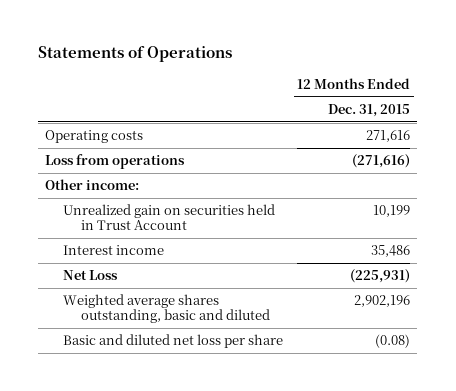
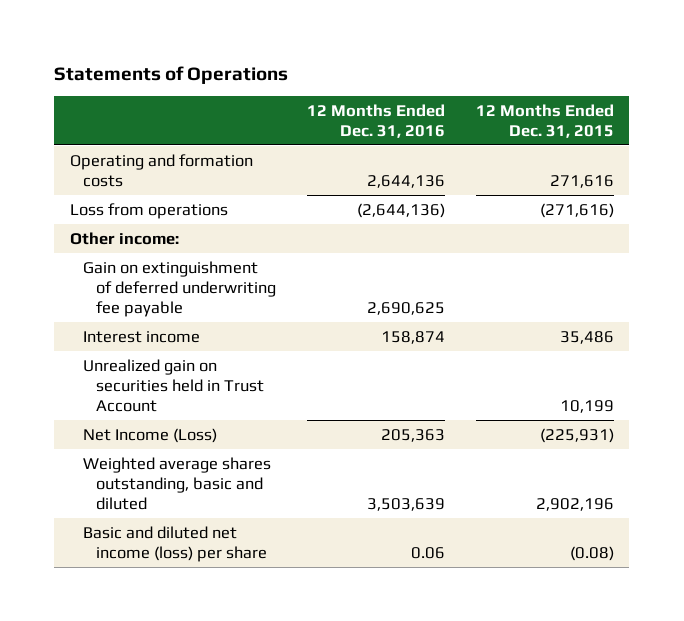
- | 12 Months Ended Dec. 31, 2015
+ | 12 Months Ended Dec. 31, 2016 | 12 Months Ended Dec. 31, 2015
- Operating costs | 271,616
+ Operating and formation costs | 2,644,136 | 271,616
+ Gain on extinguishment of deferred underwriting fee payable | 2,690,625 |
- Net Loss | (225,931)
moved down: Unrealized gain on securities held in Trust Account | | 10,199
+ Net Income (Loss) | 205,363 | (225,931)
- Basic and diluted net loss per share | (0.08)
+ Basic and diluted net income (loss) per share | 0.06 | (0.08)

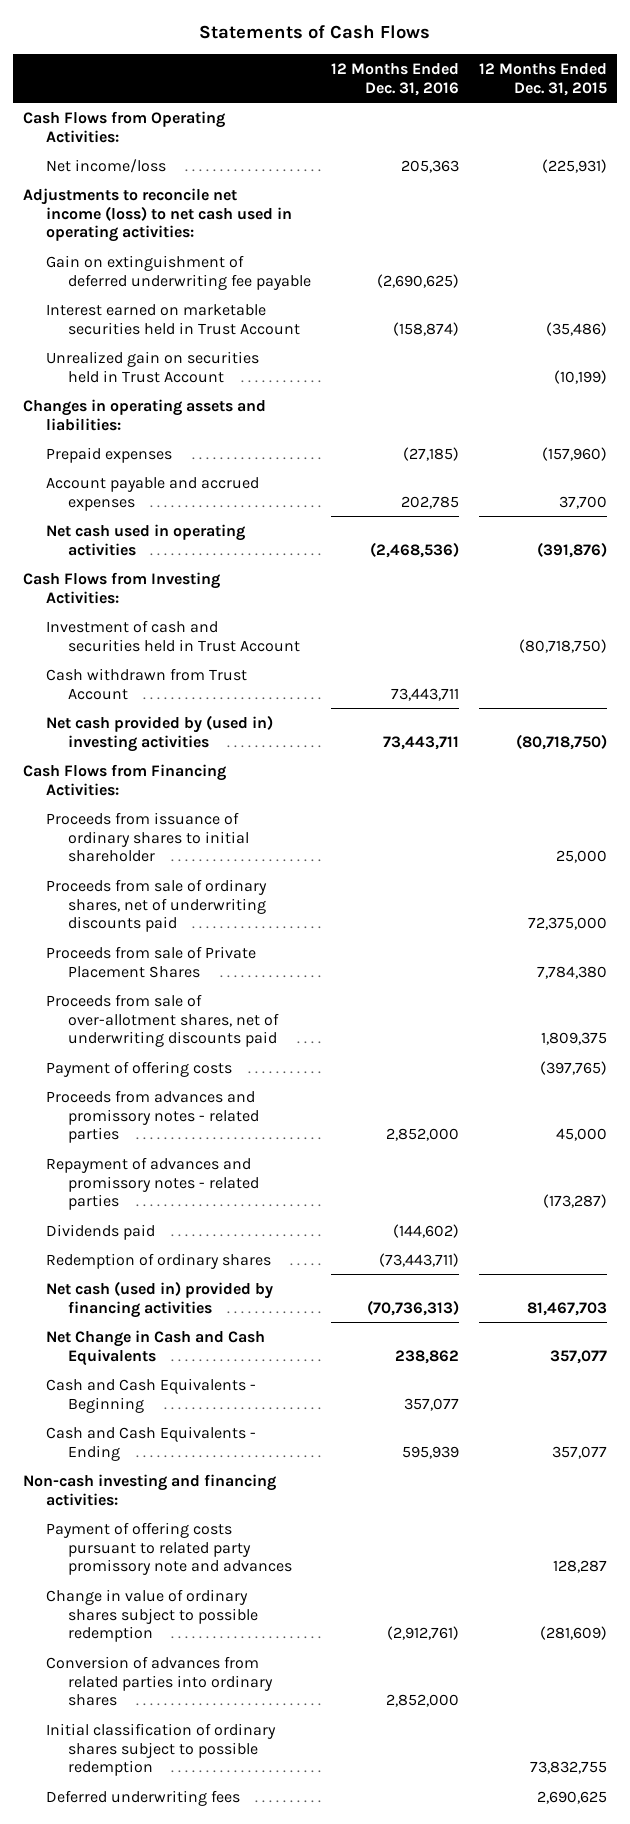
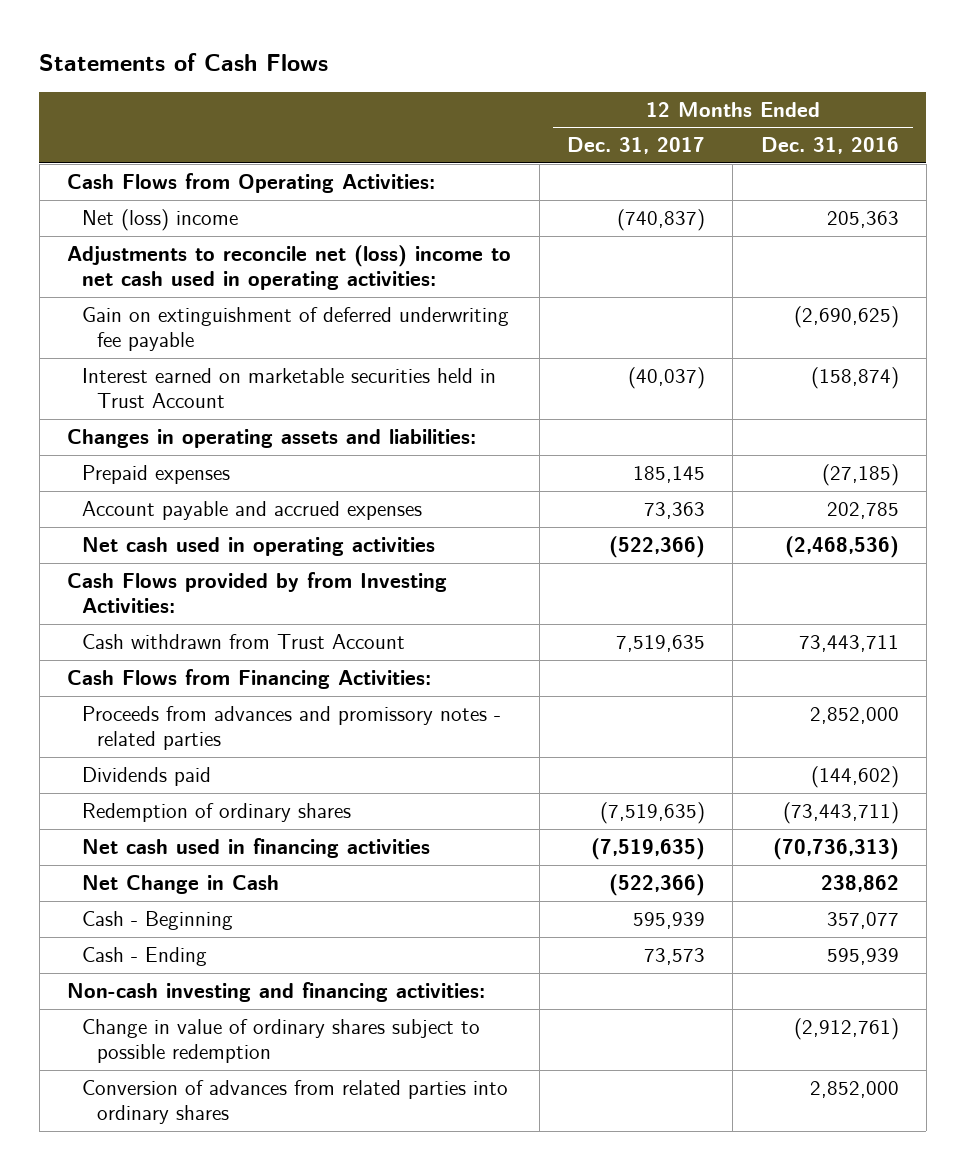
- | 12 Months Ended Dec. 31, 2016 | 12 Months Ended Dec. 31, 2015
+ | 12 Months Ended Dec. 31, 2017 | 12 Months Ended Dec. 31, 2016
- Net income/loss | 205,363 | (225,931)
- Adjustments to reconcile net income (loss) to net cash used in operating activities:
+ Net (loss) income | (740,837) | 205,363
+ Adjustments to reconcile net (loss) income to net cash used in operating activities:
- Unrealized gain on securities held in Trust Account | | (10,199)
- Cash Flows from Investing Activities:
- Investment of cash and securities held in Trust Account | | (80,718,750)
+ Cash Flows provided by from Investing Activities:
- Net cash provided by (used in) investing activities | 73,443,711 | (80,718,750)
- Proceeds from issuance of ordinary shares to initial shareholder | | 25,000
- Proceeds from sale of ordinary shares, net of underwriting discounts paid | | 72,375,000
- Proceeds from sale of Private Placement Shares | | 7,784,380
- Proceeds from sale of over-allotment shares, net of underwriting discounts paid | | 1,809,375
- Payment of offering costs | | (397,765)
- Repayment of advances and promissory notes - related parties | | (173,287)
- Net cash (used in) provided by financing activities | (70,736,313) | 81,467,703
- Net Change in Cash and Cash Equivalents | 238,862 | 357,077
- Cash and Cash Equivalents - Beginning | 357,077 |
- Cash and Cash Equivalents - Ending | 595,939 | 357,077
+ Net cash used in financing activities | (7,519,635) | (70,736,313)
+ Net Change in Cash | (522,366) | 238,862
+ Cash - Beginning | 595,939 | 357,077
+ Cash - Ending | 73,573 | 595,939
- Payment of offering costs pursuant to related party promissory note and advances | | 128,287
- Initial classification of ordinary shares subject to possible redemption | | 73,832,755
- Deferred underwriting fees | | 2,690,625

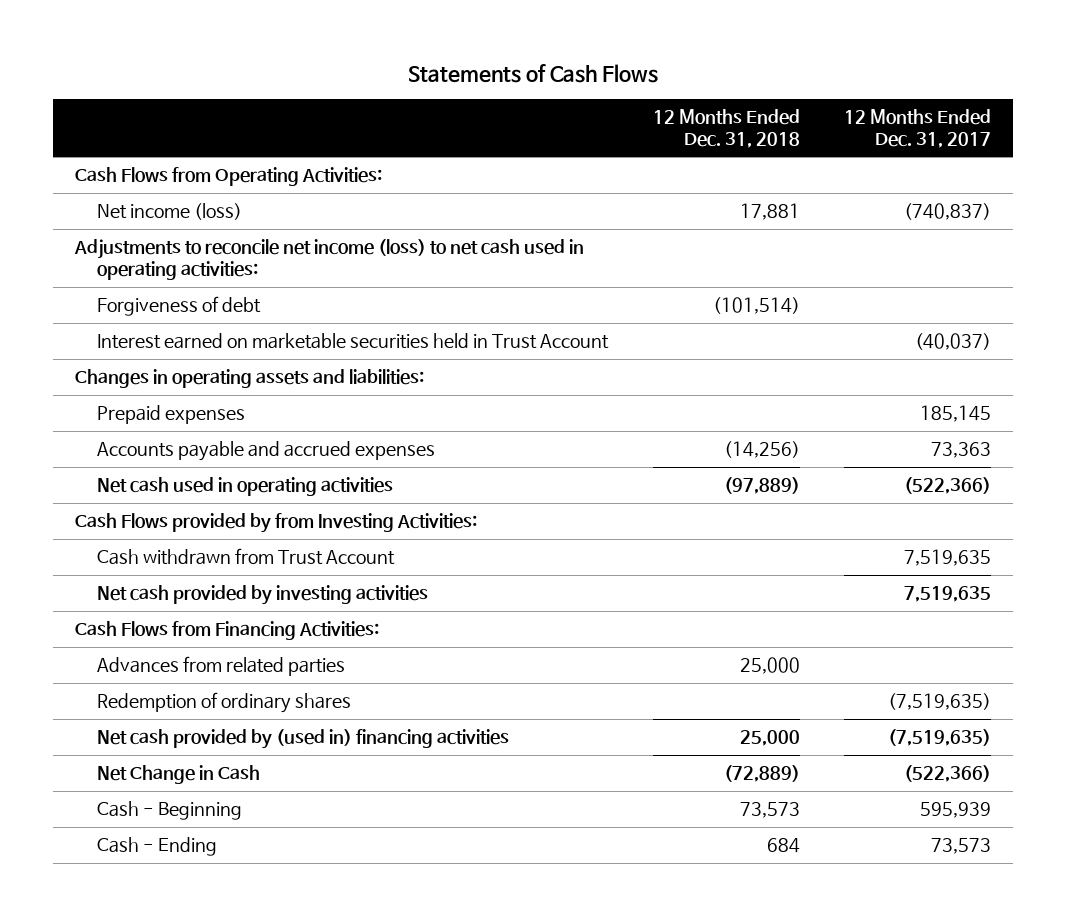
- | 12 Months Ended Dec. 31, 2017 | 12 Months Ended Dec. 31, 2016
+ | 12 Months Ended Dec. 31, 2018 | 12 Months Ended Dec. 31, 2017
- Net (loss) income | (740,837) | 205,363
- Adjustments to reconcile net (loss) income to net cash used in operating activities:
- Gain on extinguishment of deferred underwriting fee payable | | (2,690,625)
+ Net income (loss) | 17,881 | (740,837)
+ Adjustments to reconcile net income (loss) to net cash used in operating activities:
+ Forgiveness of debt | (101,514) |
- Account payable and accrued expenses | 73,363 | 202,785
+ Accounts payable and accrued expenses | (14,256) | 73,363
+ Net cash provided by investing activities | | 7,519,635
- Proceeds from advances and promissory notes - related parties | | 2,852,000
- Dividends paid | | (144,602)
+ Advances from related parties | 25,000 |
- Net cash used in financing activities | (7,519,635) | (70,736,313)
+ Net cash provided by (used in) financing activities | 25,000 | (7,519,635)
- Non-cash investing and financing activities:
- Change in value of ordinary shares subject to possible redemption | | (2,912,761)
- Conversion of advances from related parties into ordinary shares | | 2,852,000

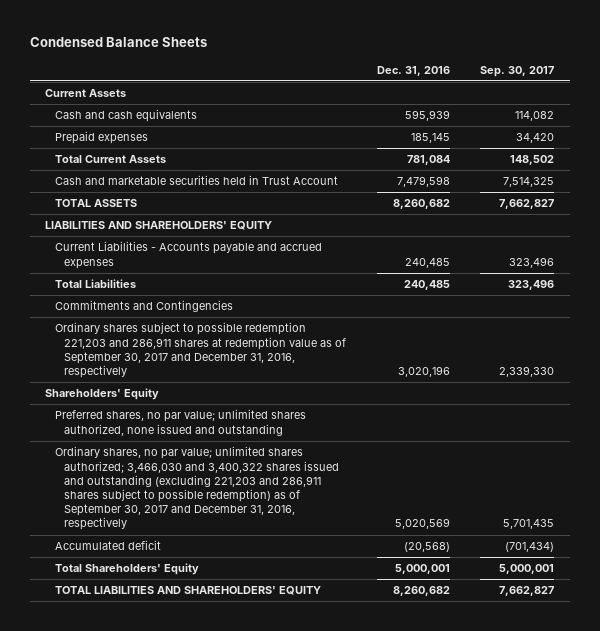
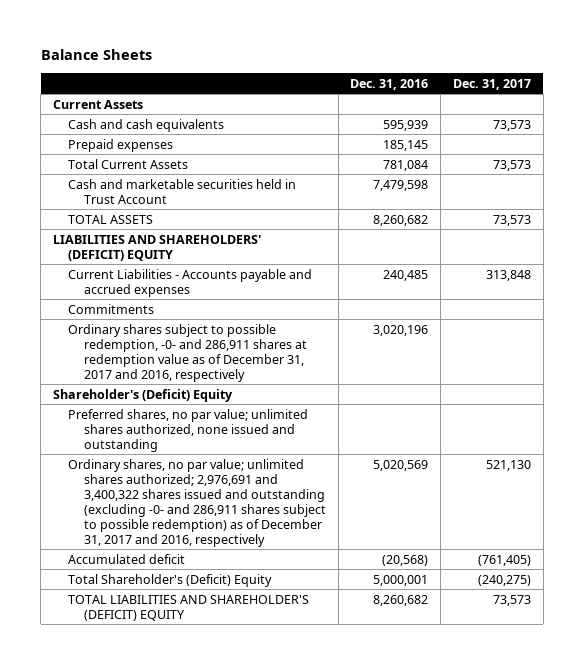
- Condensed Balance Sheets
+ Balance Sheets
- | Dec. 31, 2016 | Sep. 30, 2017
+ | Dec. 31, 2016 | Dec. 31, 2017
- LIABILITIES AND SHAREHOLDERS' EQUITY
+ LIABILITIES AND SHAREHOLDERS' (DEFICIT) EQUITY
- Total Liabilities | 240,485 | 323,496
- Commitments and Contingencies
- Ordinary shares subject to possible redemption 221,203 and 286,911 shares at redemption value as of September 30, 2017 and December 31, 2016, respectively | 3,020,196 | 2,339,330
- Shareholders' Equity
+ Commitments
+ Ordinary shares subject to possible redemption, -0- and 286,911 shares at redemption value as of December 31, 2017 and 2016, respectively | 3,020,196 |
+ Shareholder's (Deficit) Equity
- Ordinary shares, no par value; unlimited shares authorized; 3,466,030 and 3,400,322 shares issued and outstanding (excluding 221,203 and 286,911 shares subject to possible redemption) as of September 30, 2017 and December 31, 2016, respectively | 5,020,569 | 5,701,435
+ Ordinary shares, no par value; unlimited shares authorized; 2,976,691 and 3,400,322 shares issued and outstanding (excluding -0- and 286,911 shares subject to possible redemption) as of December 31, 2017 and 2016, respectively | 5,020,569 | 521,130
- Total Shareholders' Equity | 5,000,001 | 5,000,001
- TOTAL LIABILITIES AND SHAREHOLDERS' EQUITY | 8,260,682 | 7,662,827
+ Total Shareholder's (Deficit) Equity | 5,000,001 | (240,275)
+ TOTAL LIABILITIES AND SHAREHOLDER'S (DEFICIT) EQUITY | 8,260,682 | 73,573

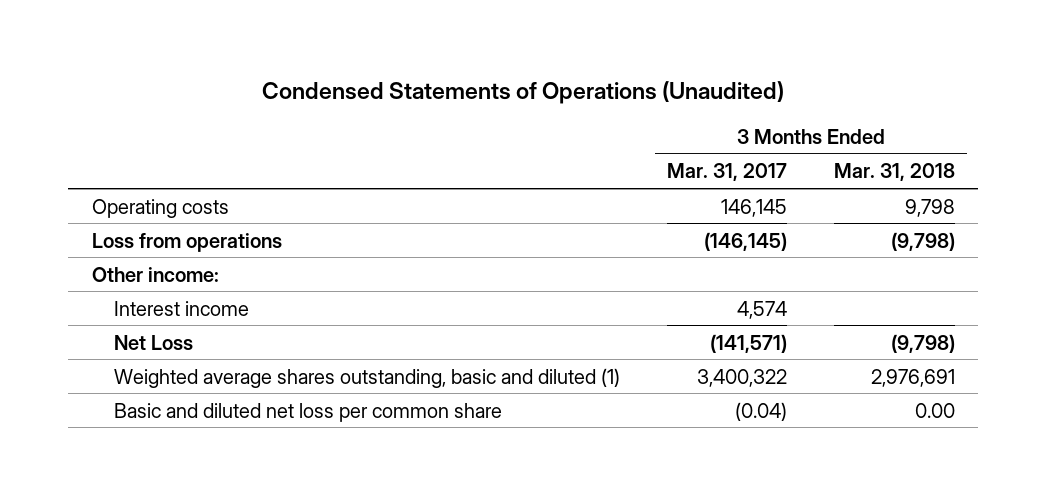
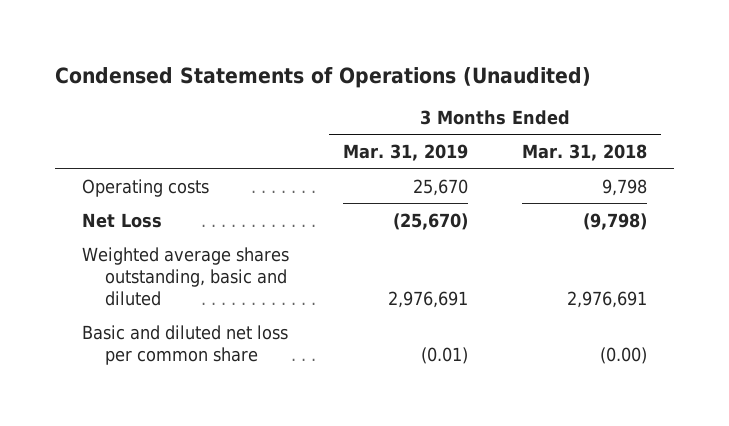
- | 3 Months Ended Mar. 31, 2017 | 3 Months Ended Mar. 31, 2018
+ | 3 Months Ended Mar. 31, 2019 | 3 Months Ended Mar. 31, 2018
- Loss from operations | (146,145) | (9,798)
- Other income:
- Interest income | 4,574 |
- Weighted average shares outstanding, basic and diluted (1) | 3,400,322 | 2,976,691
- Basic and diluted net loss per common share | (0.04) | 0.00
+ Weighted average shares outstanding, basic and diluted | 2,976,691 | 2,976,691
+ Basic and diluted net loss per common share | (0.01) | (0.00)

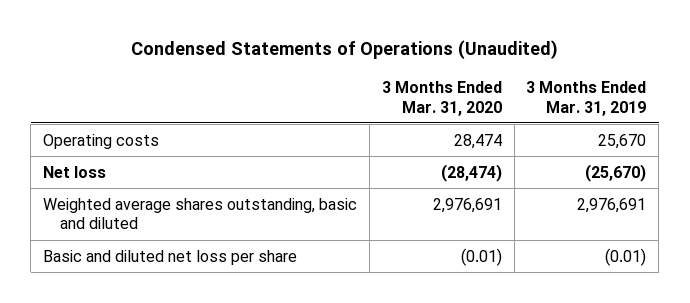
- | 3 Months Ended Mar. 31, 2019 | 3 Months Ended Mar. 31, 2018
+ | 3 Months Ended Mar. 31, 2020 | 3 Months Ended Mar. 31, 2019
- Net Loss | (25,670) | (9,798)
+ Net loss | (28,474) | (25,670)
- Basic and diluted net loss per common share | (0.01) | (0.00)
+ Basic and diluted net loss per share | (0.01) | (0.01)

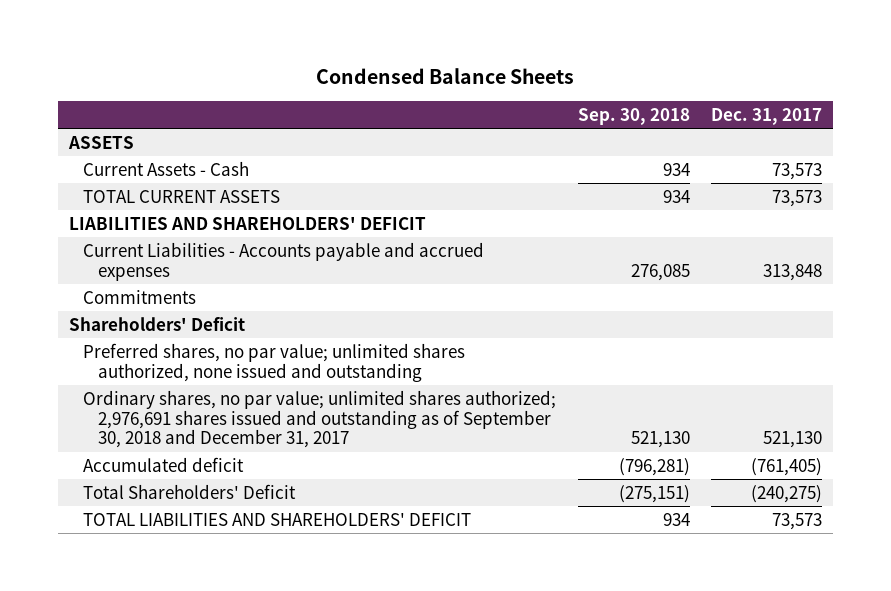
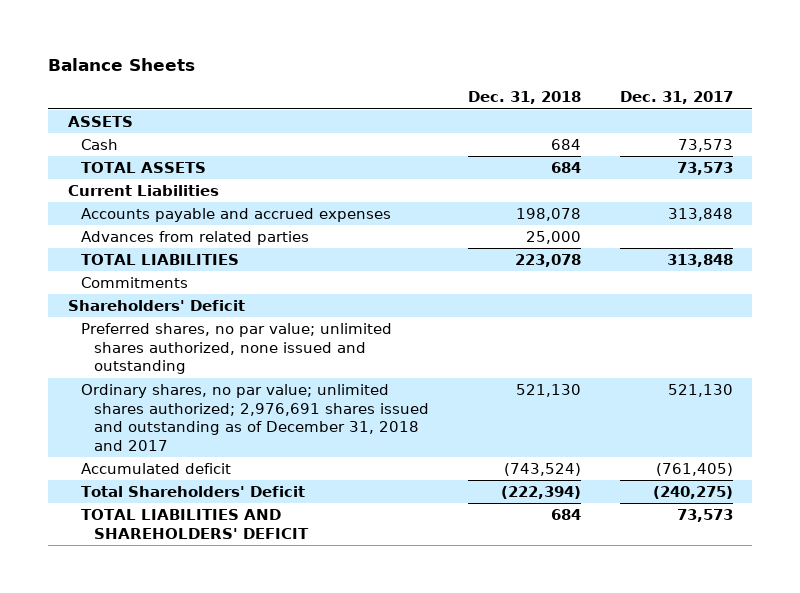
- Condensed Balance Sheets
+ Balance Sheets
- | Sep. 30, 2018 | Dec. 31, 2017
+ | Dec. 31, 2018 | Dec. 31, 2017
- Current Assets - Cash | 934 | 73,573
- TOTAL CURRENT ASSETS | 934 | 73,573
- LIABILITIES AND SHAREHOLDERS' DEFICIT
- Current Liabilities - Accounts payable and accrued expenses | 276,085 | 313,848
+ Cash | 684 | 73,573
+ TOTAL ASSETS | 684 | 73,573
+ Current Liabilities
+ Accounts payable and accrued expenses | 198,078 | 313,848
+ Advances from related parties | 25,000 |
+ TOTAL LIABILITIES | 223,078 | 313,848
- Ordinary shares, no par value; unlimited shares authorized; 2,976,691 shares issued and outstanding as of September 30, 2018 and December 31, 2017 | 521,130 | 521,130
+ Ordinary shares, no par value; unlimited shares authorized; 2,976,691 shares issued and outstanding as of December 31, 2018 and 2017 | 521,130 | 521,130

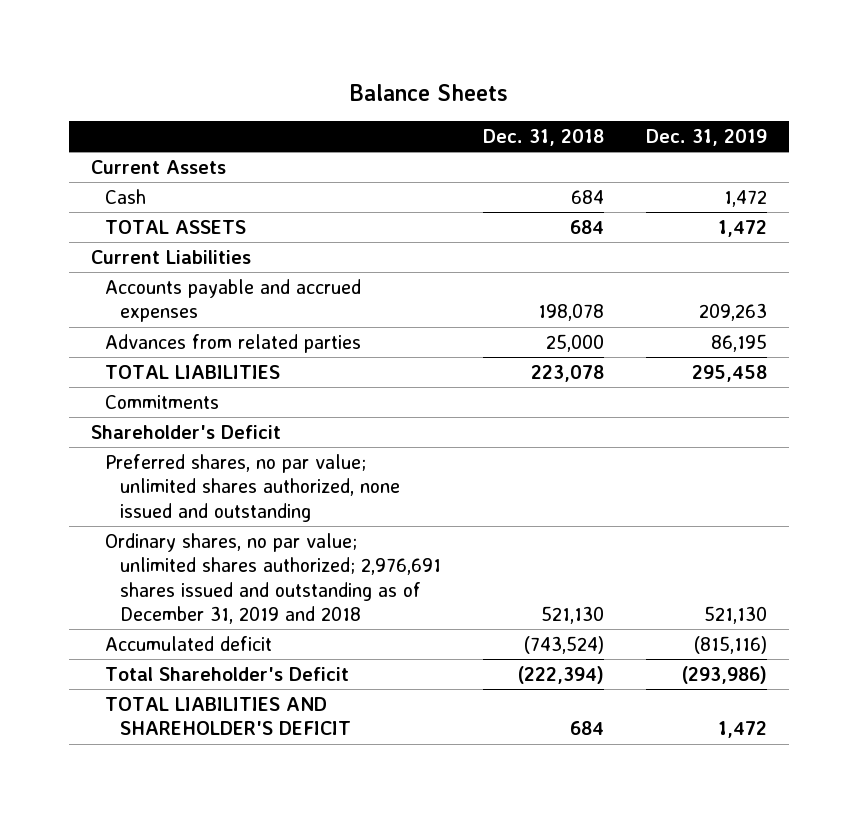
- | Dec. 31, 2018 | Dec. 31, 2017
+ | Dec. 31, 2018 | Dec. 31, 2019
- ASSETS
+ Current Assets
- Shareholders' Deficit
+ Shareholder's Deficit
- Ordinary shares, no par value; unlimited shares authorized; 2,976,691 shares issued and outstanding as of December 31, 2018 and 2017 | 521,130 | 521,130
+ Ordinary shares, no par value; unlimited shares authorized; 2,976,691 shares issued and outstanding as of December 31, 2019 and 2018 | 521,130 | 521,130
- Total Shareholders' Deficit | (222,394) | (240,275)
- TOTAL LIABILITIES AND SHAREHOLDERS' DEFICIT | 684 | 73,573
+ Total Shareholder's Deficit | (222,394) | (293,986)
+ TOTAL LIABILITIES AND SHAREHOLDER'S DEFICIT | 684 | 1,472

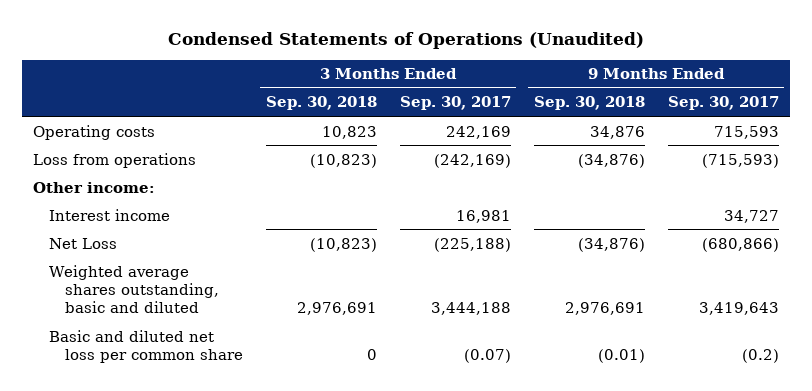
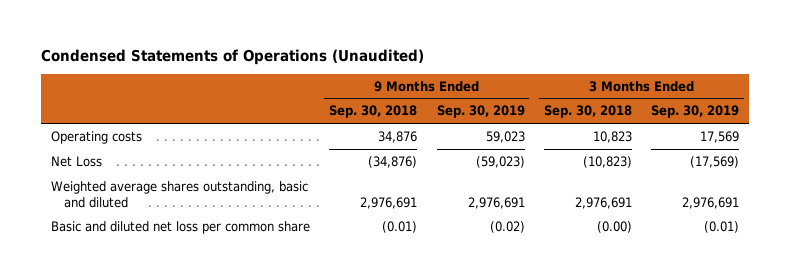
- | 3 Months Ended Sep. 30, 2018 | 3 Months Ended Sep. 30, 2017 | 9 Months Ended Sep. 30, 2018 | 9 Months Ended Sep. 30, 2017
+ | 9 Months Ended Sep. 30, 2018 | 9 Months Ended Sep. 30, 2019 | 3 Months Ended Sep. 30, 2018 | 3 Months Ended Sep. 30, 2019
- Loss from operations | (10,823) | (242,169) | (34,876) | (715,593)
- Other income:
- Interest income | | 16,981 | | 34,727
- Basic and diluted net loss per common share | 0 | (0.07) | (0.01) | (0.2)
+ Basic and diluted net loss per common share | (0.01) | (0.02) | (0.00) | (0.01)

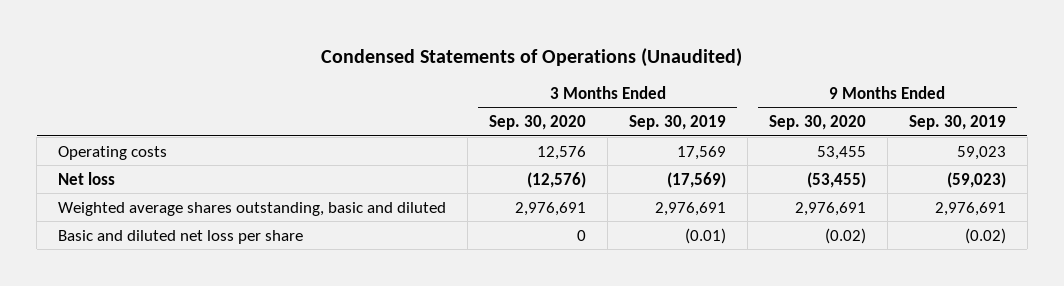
- | 9 Months Ended Sep. 30, 2018 | 9 Months Ended Sep. 30, 2019 | 3 Months Ended Sep. 30, 2018 | 3 Months Ended Sep. 30, 2019
+ | 3 Months Ended Sep. 30, 2020 | 3 Months Ended Sep. 30, 2019 | 9 Months Ended Sep. 30, 2020 | 9 Months Ended Sep. 30, 2019
- Net Loss | (34,876) | (59,023) | (10,823) | (17,569)
+ Net loss | (12,576) | (17,569) | (53,455) | (59,023)
- Basic and diluted net loss per common share | (0.01) | (0.02) | (0.00) | (0.01)
+ Basic and diluted net loss per share | 0 | (0.01) | (0.02) | (0.02)

